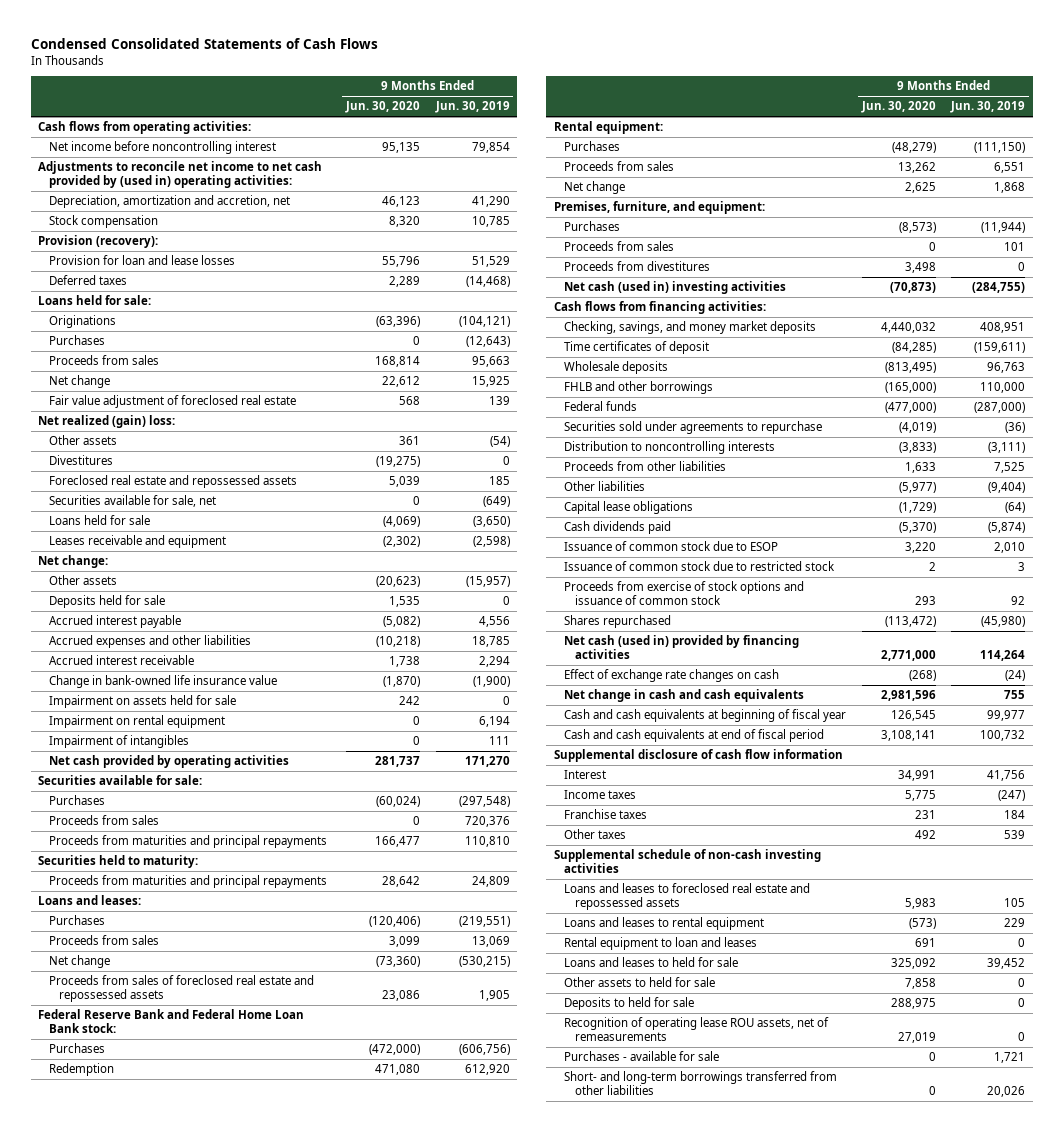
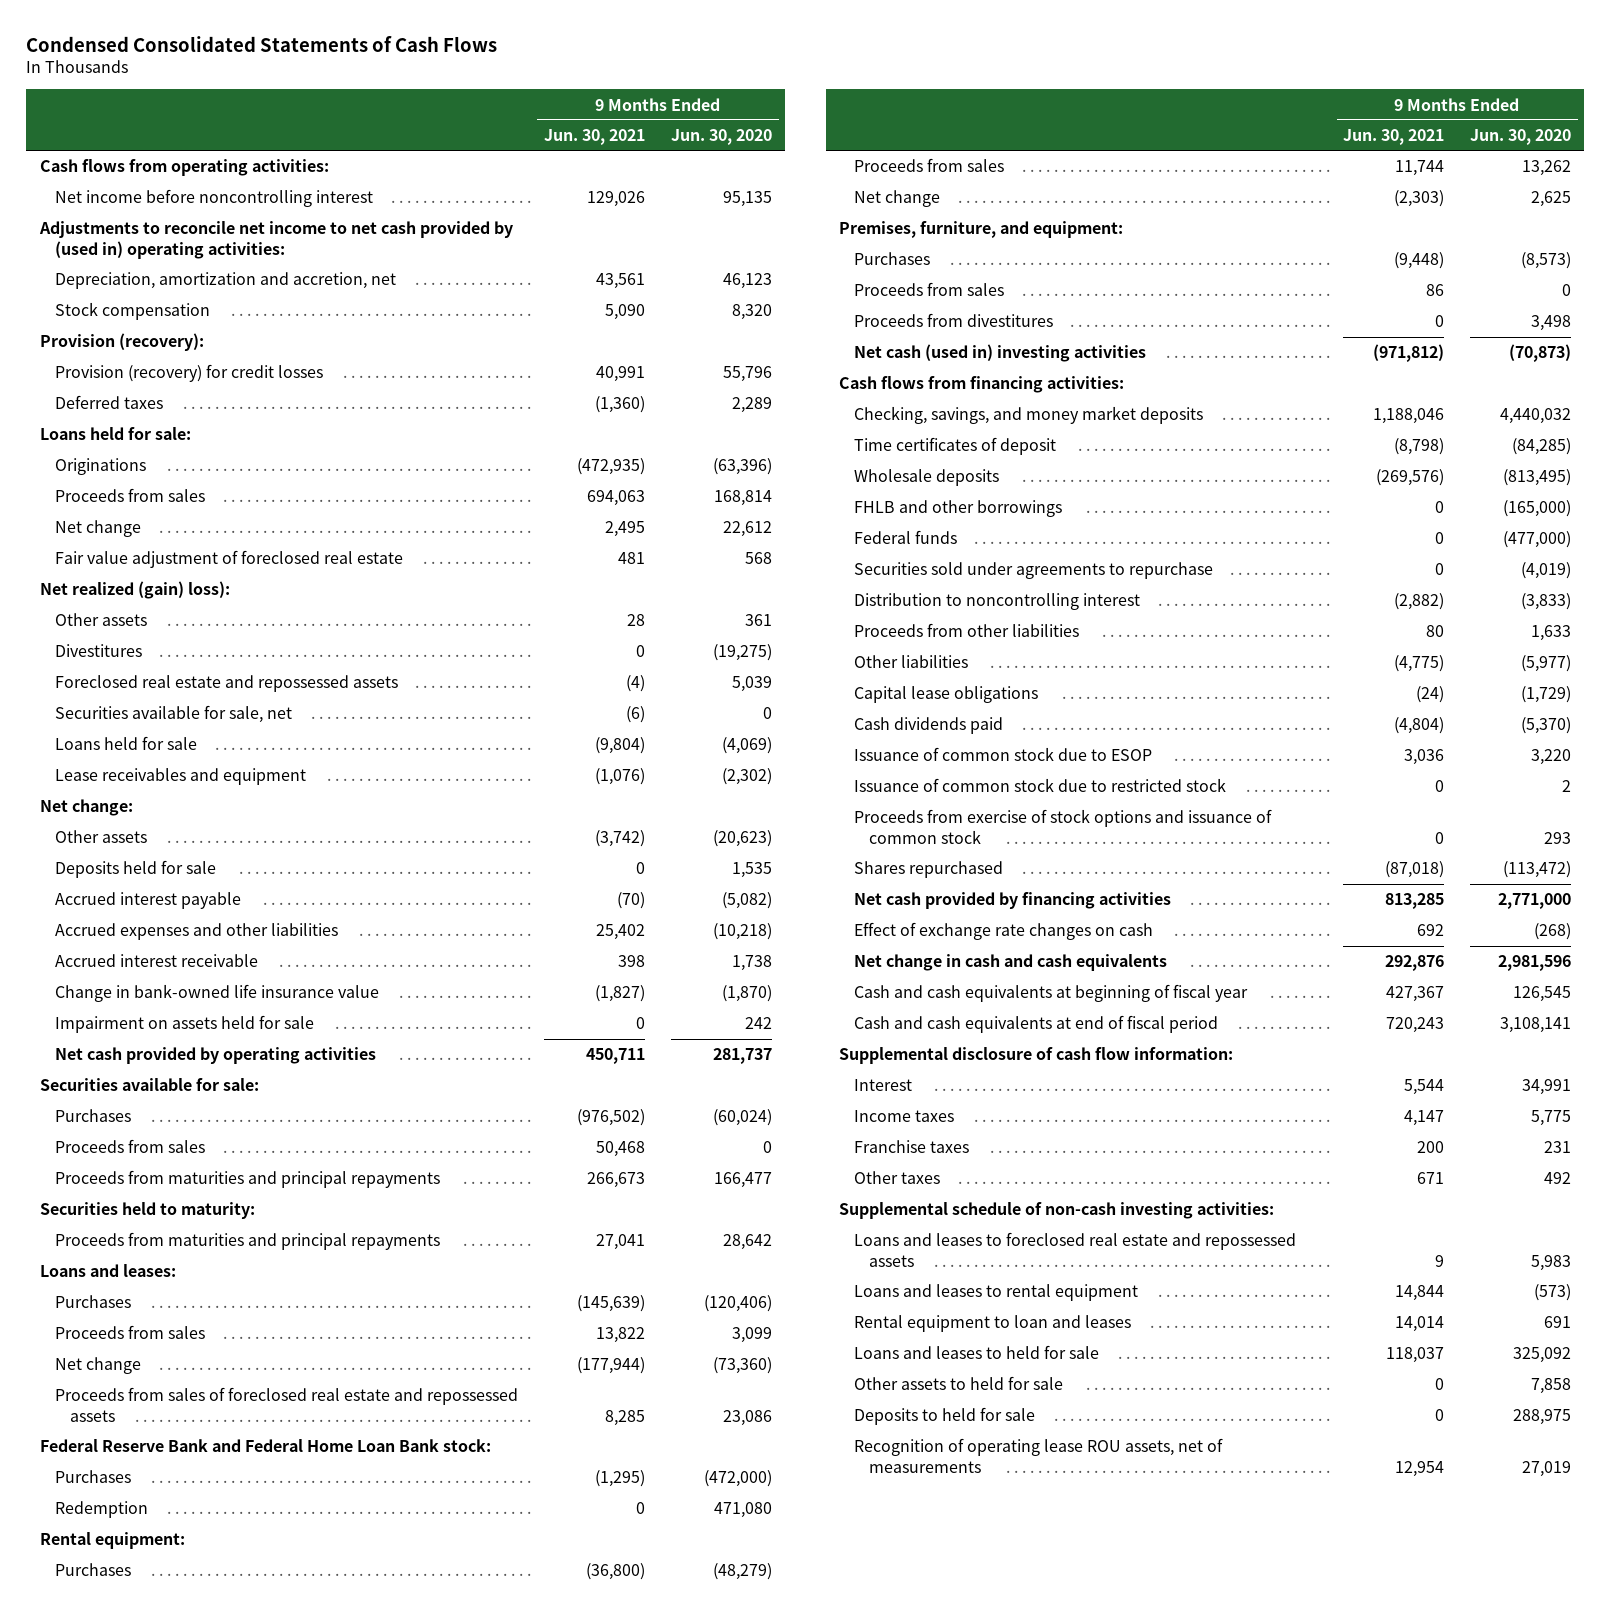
- | 9 Months Ended Jun. 30, 2020 | 9 Months Ended Jun. 30, 2019
+ | 9 Months Ended Jun. 30, 2021 | 9 Months Ended Jun. 30, 2020
- Provision for loan and lease losses | 55,796 | 51,529
+ Provision (recovery) for credit losses | 40,991 | 55,796
- Purchases | 0 | (12,643)
- Net realized (gain) loss:
+ Net realized (gain) loss):
- Leases receivable and equipment | (2,302) | (2,598)
+ Lease receivables and equipment | (1,076) | (2,302)
- Impairment on rental equipment | 0 | 6,194
- Impairment of intangibles | 0 | 111
- Distribution to noncontrolling interests | (3,833) | (3,111)
+ Distribution to noncontrolling interest | (2,882) | (3,833)
- Net cash (used in) provided by financing activities | 2,771,000 | 114,264
+ Net cash provided by financing activities | 813,285 | 2,771,000
- Supplemental disclosure of cash flow information
+ Supplemental disclosure of cash flow information:
- Supplemental schedule of non-cash investing activities
+ Supplemental schedule of non-cash investing activities:
- Recognition of operating lease ROU assets, net of remeasurements | 27,019 | 0
- Purchases - available for sale | 0 | 1,721
- Short- and long-term borrowings transferred from other liabilities | 0 | 20,026
+ Recognition of operating lease ROU assets, net of measurements | 12,954 | 27,019

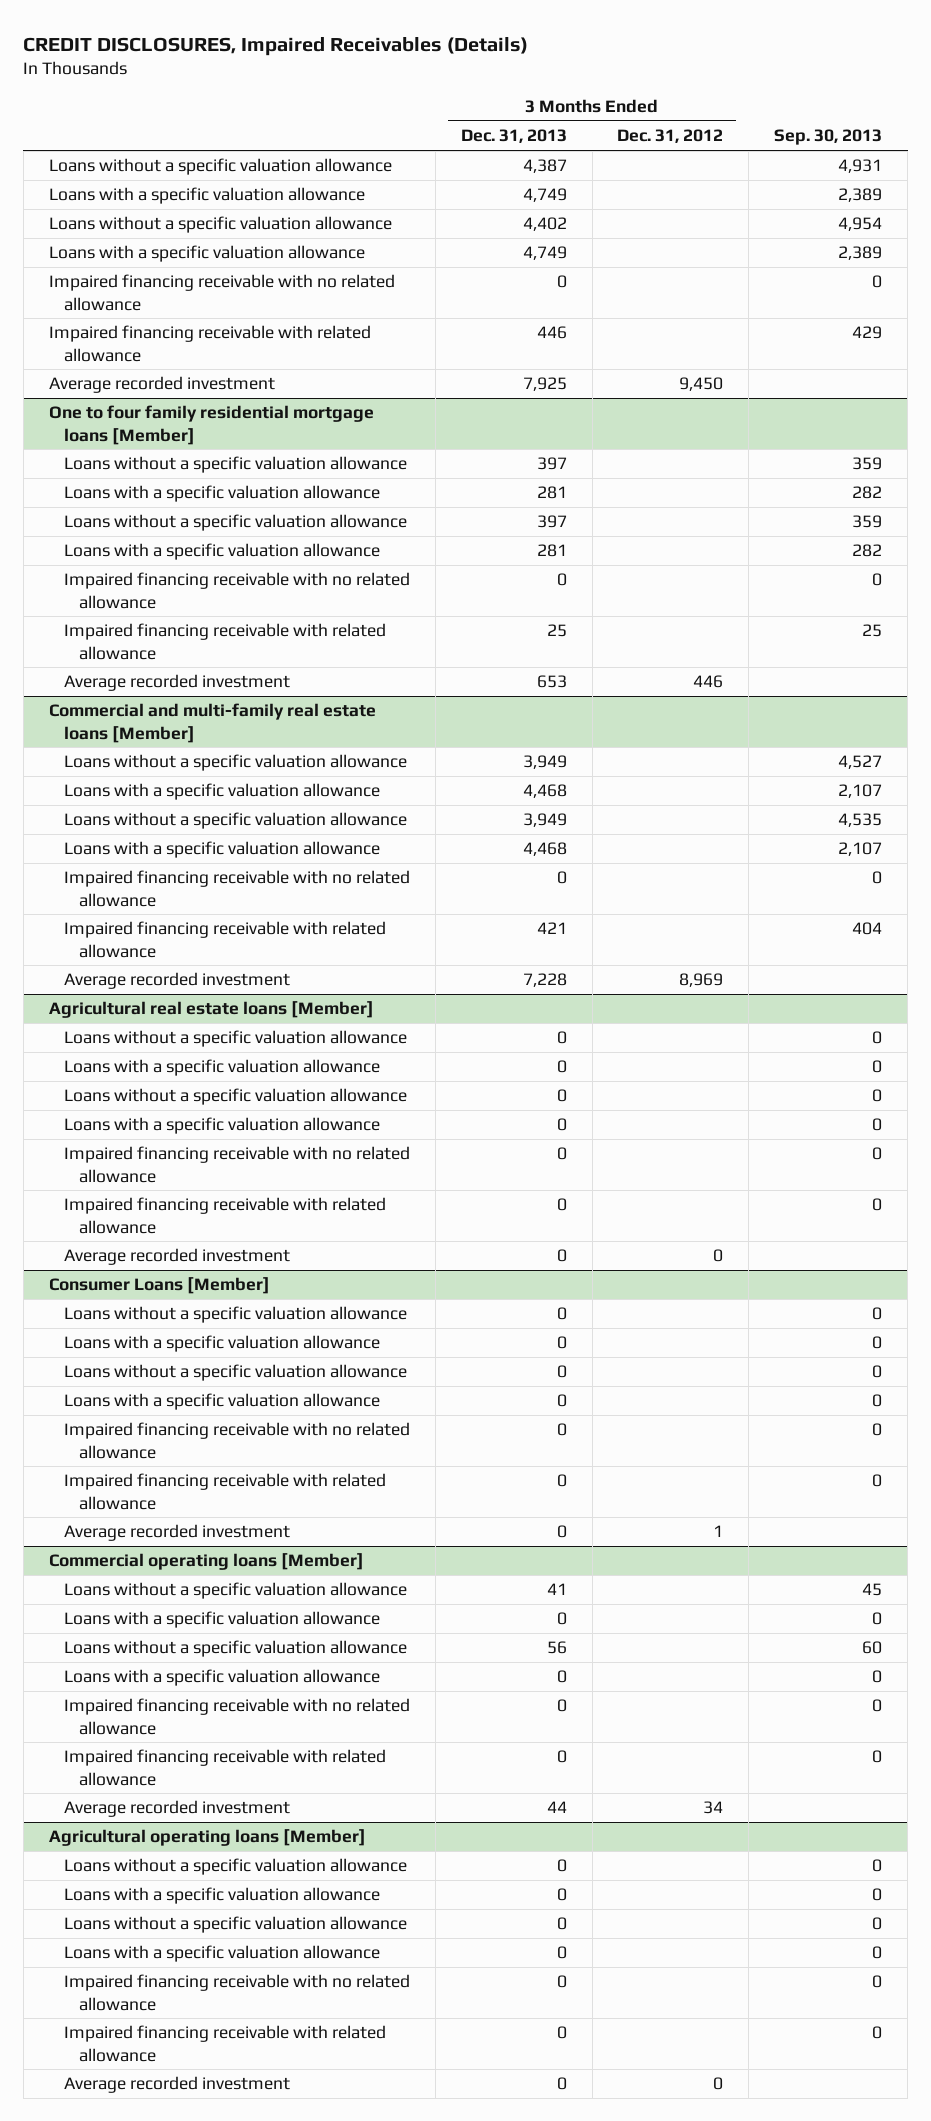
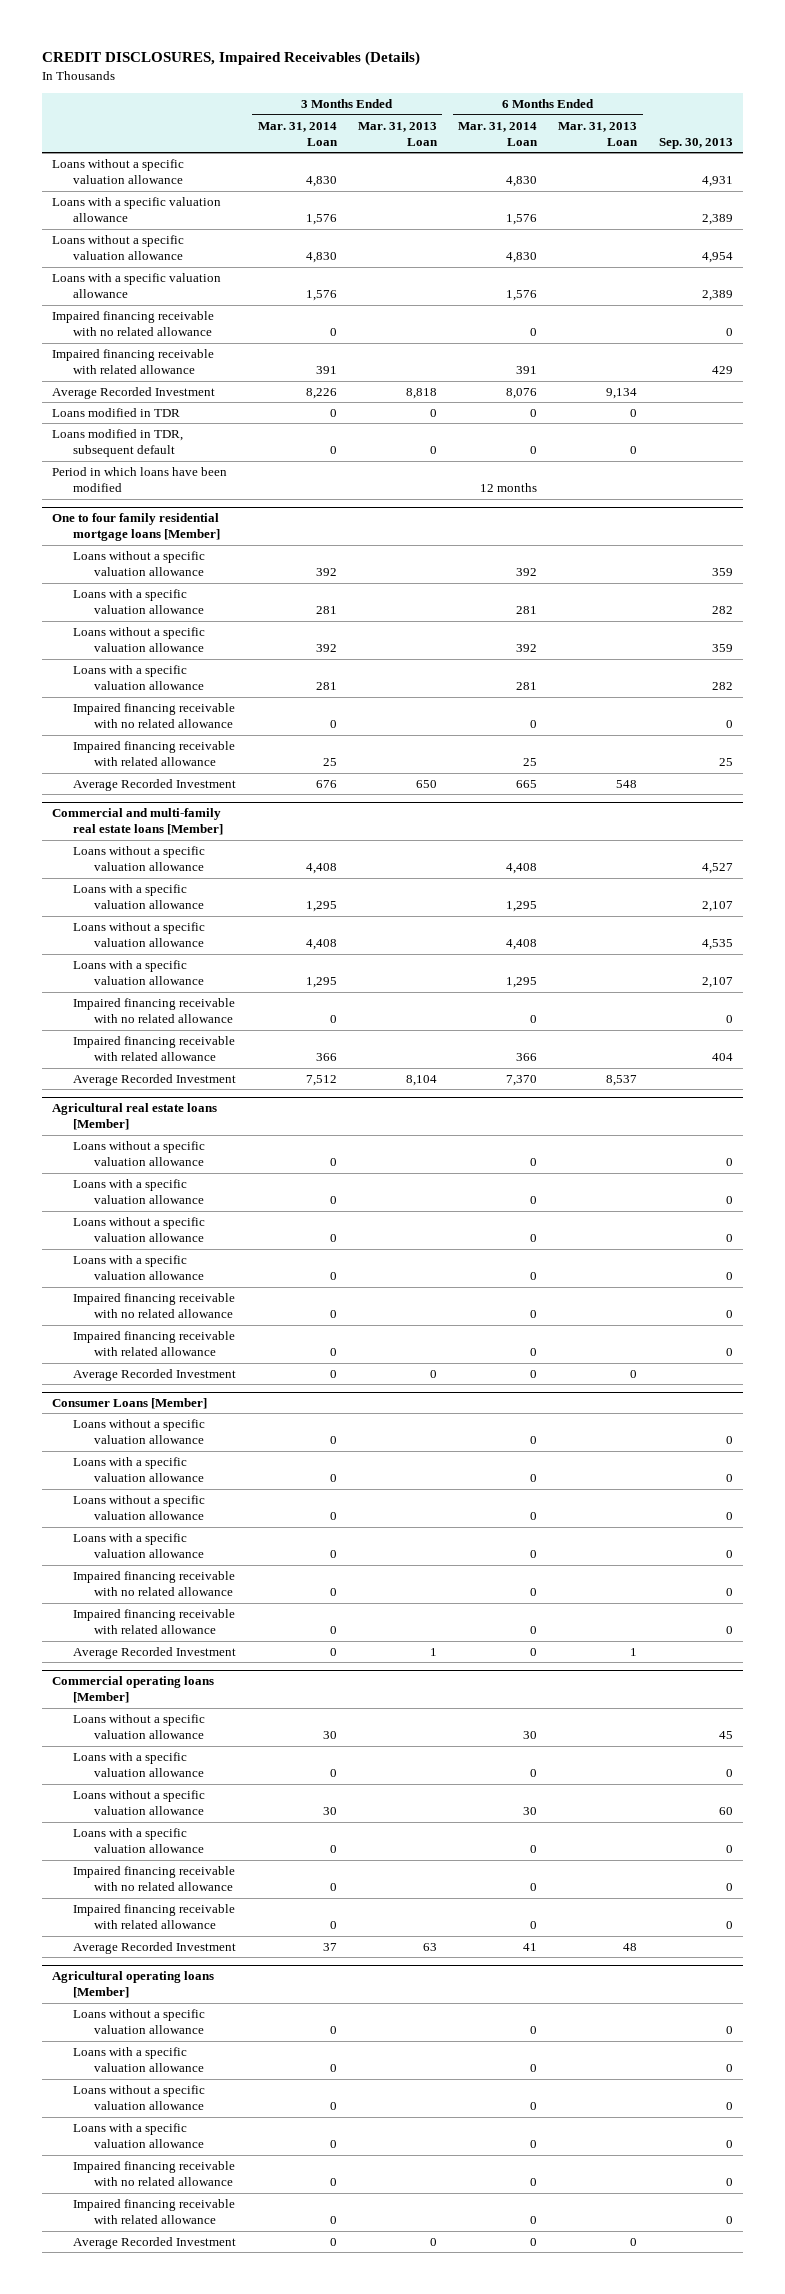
- | 3 Months Ended Dec. 31, 2013 | 3 Months Ended Dec. 31, 2012 | Sep. 30, 2013
+ | 3 Months Ended Mar. 31, 2014 Loan | 3 Months Ended Mar. 31, 2013 Loan | 6 Months Ended Mar. 31, 2014 Loan | 6 Months Ended Mar. 31, 2013 Loan | Sep. 30, 2013
- Average recorded investment | 7,925 | 9,450 |
+ Average Recorded Investment | 8,226 | 8,818 | 8,076 | 9,134 |
+ Loans modified in TDR | 0 | 0 | 0 | 0 |
+ Loans modified in TDR, subsequent default | 0 | 0 | 0 | 0 |
+ Period in which loans have been modified | | | 12 months | |
@ One to four family residential mortgage loans [Member]
- Average recorded investment | 653 | 446 |
+ Average Recorded Investment | 676 | 650 | 665 | 548 |
@ Commercial and multi-family real estate loans [Member]
- Average recorded investment | 7,228 | 8,969 |
+ Average Recorded Investment | 7,512 | 8,104 | 7,370 | 8,537 |
@ Agricultural real estate loans [Member]
- Average recorded investment | 0 | 0 |
+ Average Recorded Investment | 0 | 0 | 0 | 0 |
@ Consumer Loans [Member]
- Average recorded investment | 0 | 1 |
+ Average Recorded Investment | 0 | 1 | 0 | 1 |
@ Commercial operating loans [Member]
- Average recorded investment | 44 | 34 |
+ Average Recorded Investment | 37 | 63 | 41 | 48 |
@ Agricultural operating loans [Member]
- Average recorded investment | 0 | 0 |
+ Average Recorded Investment | 0 | 0 | 0 | 0 |

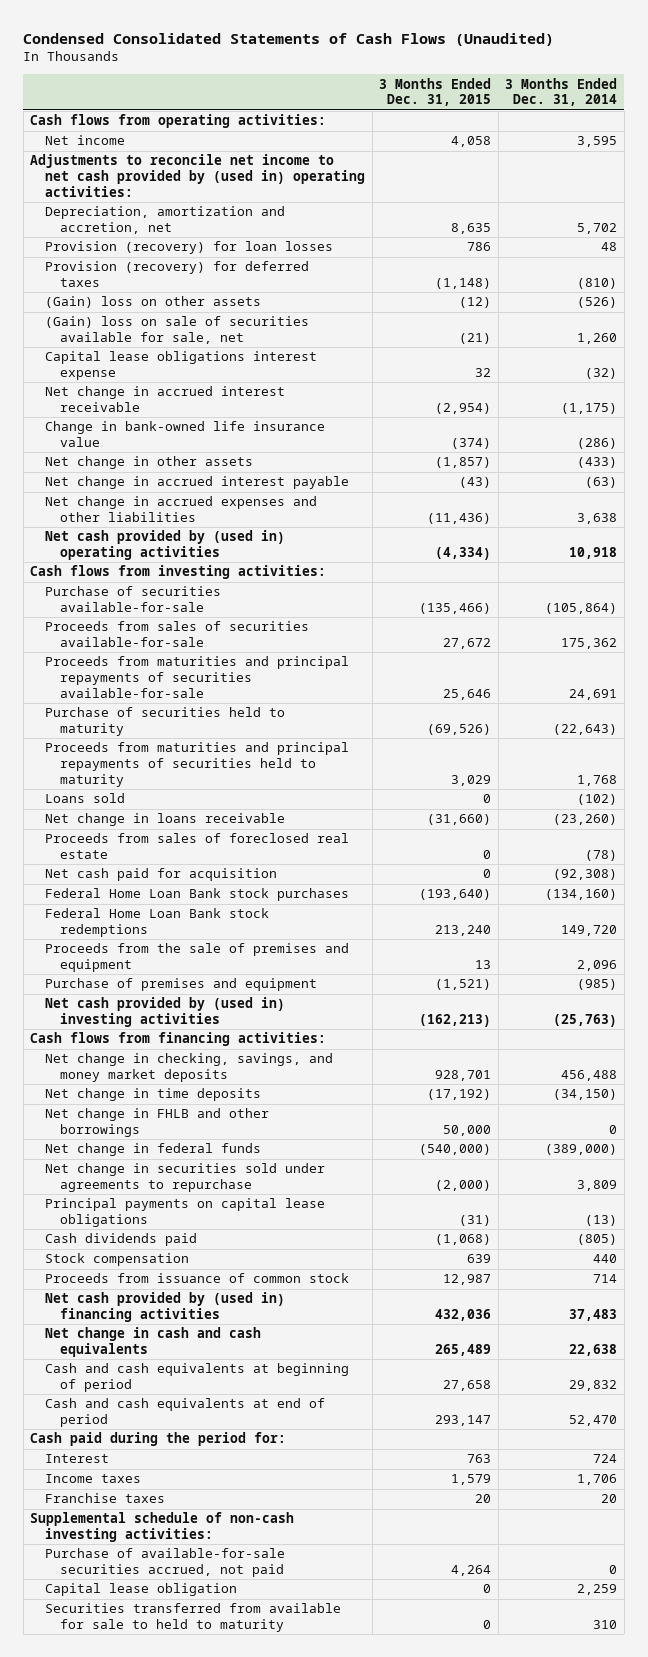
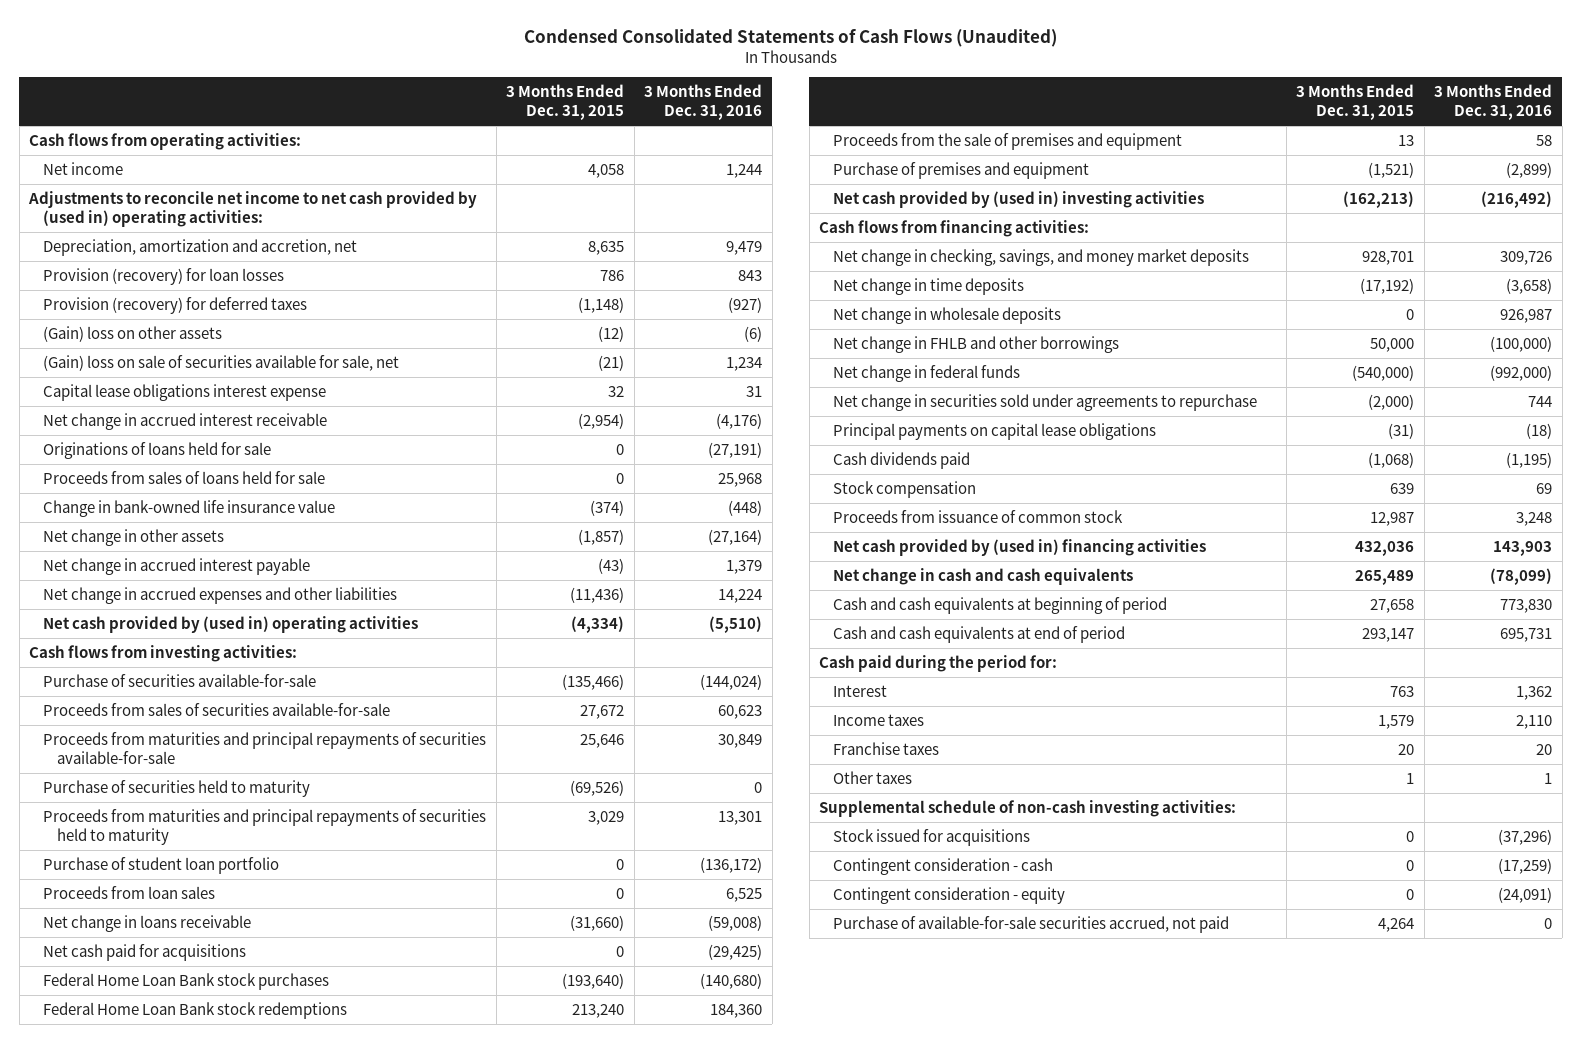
- | 3 Months Ended Dec. 31, 2015 | 3 Months Ended Dec. 31, 2014
+ | 3 Months Ended Dec. 31, 2015 | 3 Months Ended Dec. 31, 2016
+ Originations of loans held for sale | 0 | (27,191)
+ Proceeds from sales of loans held for sale | 0 | 25,968
- Loans sold | 0 | (102)
+ Purchase of student loan portfolio | 0 | (136,172)
+ Proceeds from loan sales | 0 | 6,525
- Proceeds from sales of foreclosed real estate | 0 | (78)
- Net cash paid for acquisition | 0 | (92,308)
+ Net cash paid for acquisitions | 0 | (29,425)
+ Net change in wholesale deposits | 0 | 926,987
+ Other taxes | 1 | 1
+ Stock issued for acquisitions | 0 | (37,296)
+ Contingent consideration - cash | 0 | (17,259)
+ Contingent consideration - equity | 0 | (24,091)
- Capital lease obligation | 0 | 2,259
- Securities transferred from available for sale to held to maturity | 0 | 310

